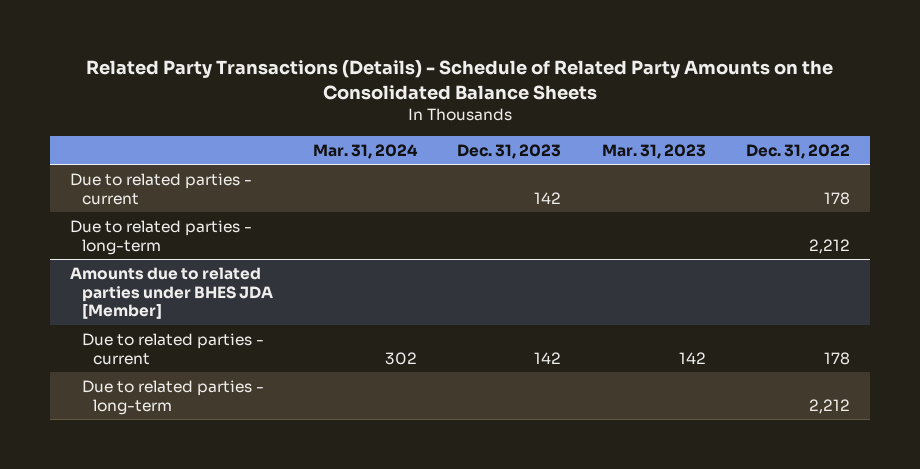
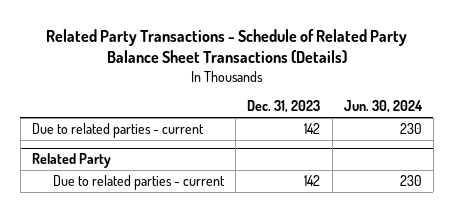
- Related Party Transactions (Details) - Schedule of Related Party Amounts on the Consolidated Balance Sheets
+ Related Party Transactions - Schedule of Related Party Balance Sheet Transactions (Details)
- | Mar. 31, 2024 | Dec. 31, 2023 | Mar. 31, 2023 | Dec. 31, 2022
+ | Dec. 31, 2023 | Jun. 30, 2024
- Due to related parties - long-term | | | | 2,212
- Amounts due to related parties under BHES JDA [Member]
+ Related Party
- Due to related parties - long-term | | | | 2,212

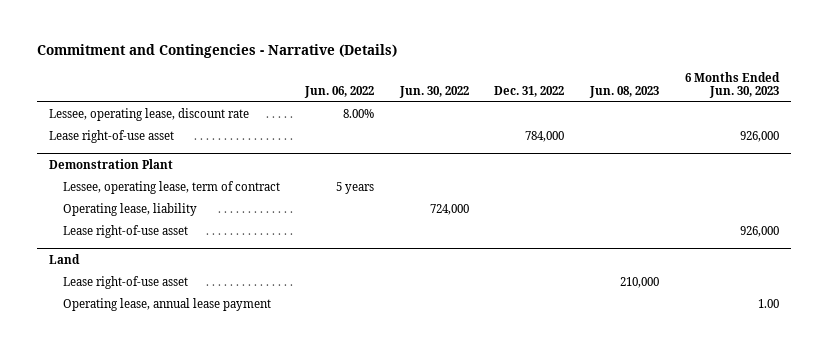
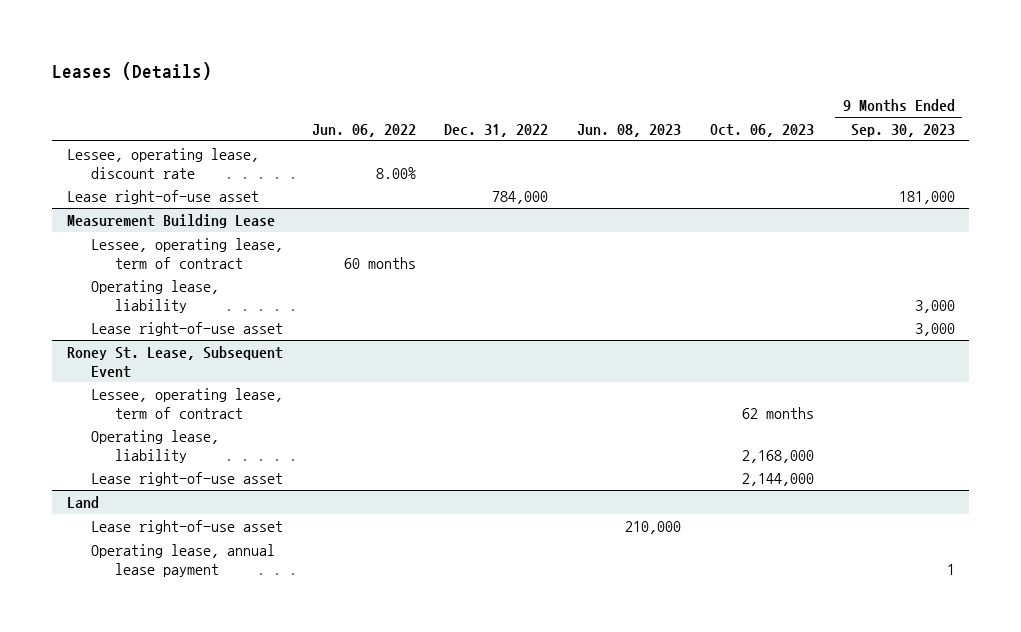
- Commitment and Contingencies - Narrative (Details)
+ Leases (Details)
- | Jun. 06, 2022 | Jun. 30, 2022 | Dec. 31, 2022 | Jun. 08, 2023 | 6 Months Ended Jun. 30, 2023
+ | Jun. 06, 2022 | Dec. 31, 2022 | Jun. 08, 2023 | Oct. 06, 2023 | 9 Months Ended Sep. 30, 2023
- Demonstration Plant
- Lessee, operating lease, term of contract | 5 years | | | |
- Operating lease, liability | | 724,000 | | |
- Lease right-of-use asset | | | | | 926,000
+ Measurement Building Lease
+ Lessee, operating lease, term of contract | 60 months | | | |
+ Operating lease, liability | | | | | 3,000
+ Lease right-of-use asset | | | | | 3,000
+ Roney St. Lease, Subsequent Event
+ Lessee, operating lease, term of contract | | | | 62 months |
+ Operating lease, liability | | | | 2,168,000 |
+ Lease right-of-use asset | | | | 2,144,000 |

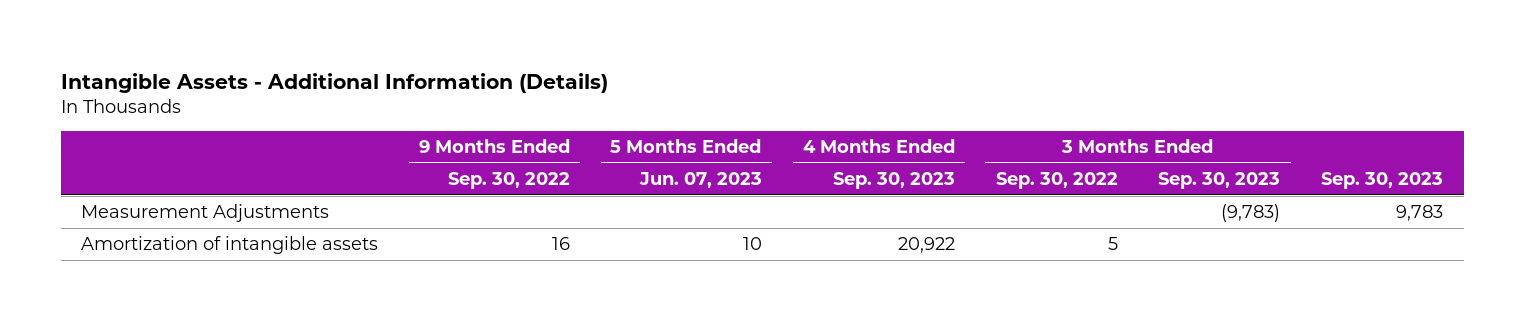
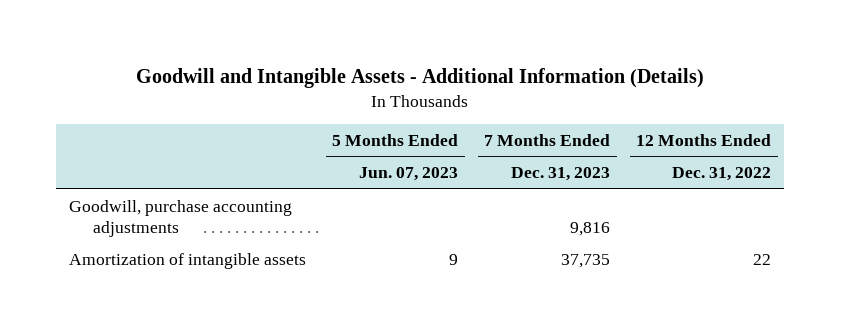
- Intangible Assets - Additional Information (Details)
+ Goodwill and Intangible Assets - Additional Information (Details)
- | 9 Months Ended Sep. 30, 2022 | 5 Months Ended Jun. 07, 2023 | 4 Months Ended Sep. 30, 2023 | 3 Months Ended Sep. 30, 2022 | 3 Months Ended Sep. 30, 2023 | Sep. 30, 2023
+ | 5 Months Ended Jun. 07, 2023 | 7 Months Ended Dec. 31, 2023 | 12 Months Ended Dec. 31, 2022
- Measurement Adjustments | | | | | (9,783) | 9,783
- Amortization of intangible assets | 16 | 10 | 20,922 | 5 | |
+ Goodwill, purchase accounting adjustments | | 9,816 |
+ Amortization of intangible assets | 9 | 37,735 | 22

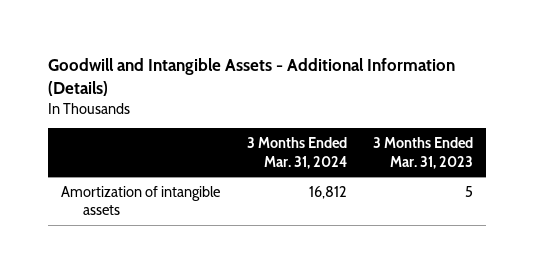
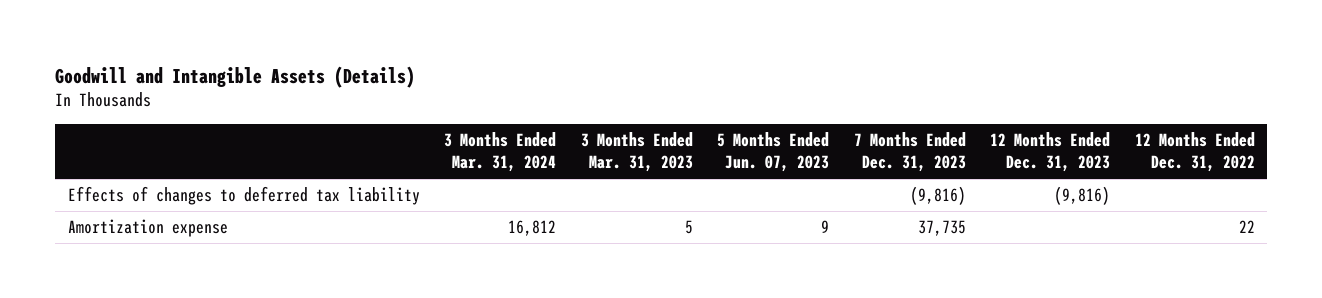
- Goodwill and Intangible Assets - Additional Information (Details)
+ Goodwill and Intangible Assets (Details)
- | 3 Months Ended Mar. 31, 2024 | 3 Months Ended Mar. 31, 2023
+ | 3 Months Ended Mar. 31, 2024 | 3 Months Ended Mar. 31, 2023 | 5 Months Ended Jun. 07, 2023 | 7 Months Ended Dec. 31, 2023 | 12 Months Ended Dec. 31, 2023 | 12 Months Ended Dec. 31, 2022
- Amortization of intangible assets | 16,812 | 5
+ Effects of changes to deferred tax liability | | | | (9,816) | (9,816) |
+ Amortization expense | 16,812 | 5 | 9 | 37,735 | | 22

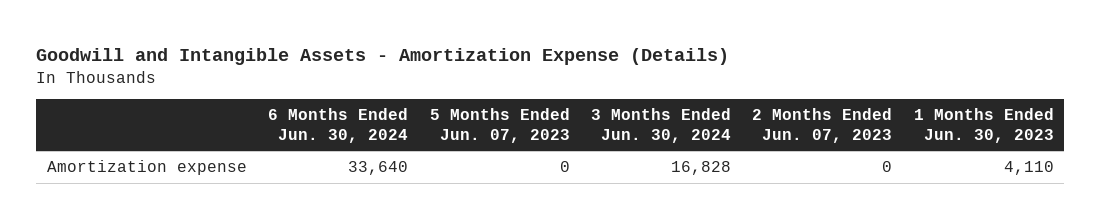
- Goodwill and Intangible Assets (Details)
+ Goodwill and Intangible Assets - Amortization Expense (Details)
- | 3 Months Ended Mar. 31, 2024 | 3 Months Ended Mar. 31, 2023 | 5 Months Ended Jun. 07, 2023 | 7 Months Ended Dec. 31, 2023 | 12 Months Ended Dec. 31, 2023 | 12 Months Ended Dec. 31, 2022
+ | 6 Months Ended Jun. 30, 2024 | 5 Months Ended Jun. 07, 2023 | 3 Months Ended Jun. 30, 2024 | 2 Months Ended Jun. 07, 2023 | 1 Months Ended Jun. 30, 2023
- Effects of changes to deferred tax liability | | | | (9,816) | (9,816) |
- Amortization expense | 16,812 | 5 | 9 | 37,735 | | 22
+ Amortization expense | 33,640 | 0 | 16,828 | 0 | 4,110

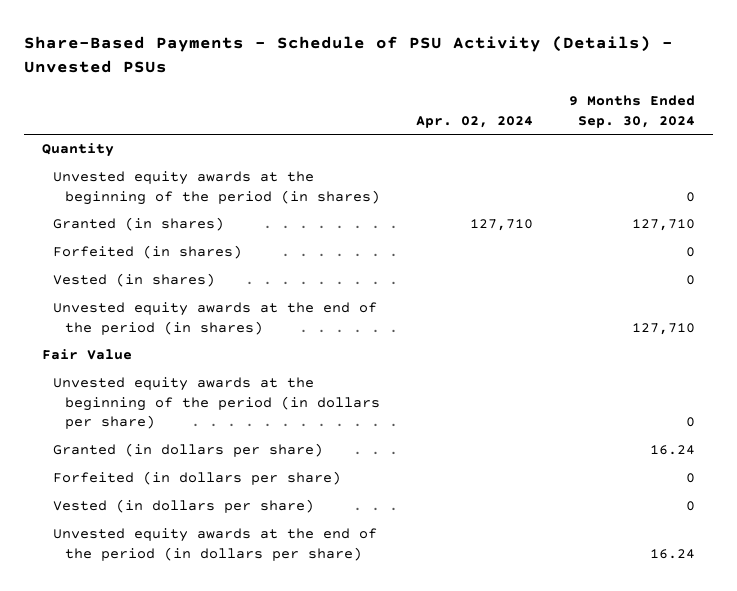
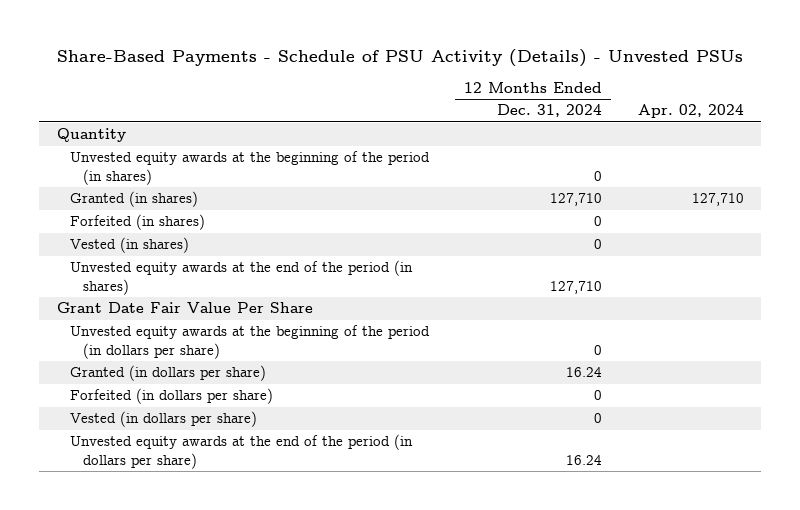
- | Apr. 02, 2024 | 9 Months Ended Sep. 30, 2024
+ | 12 Months Ended Dec. 31, 2024 | Apr. 02, 2024
- Fair Value
+ Grant Date Fair Value Per Share

